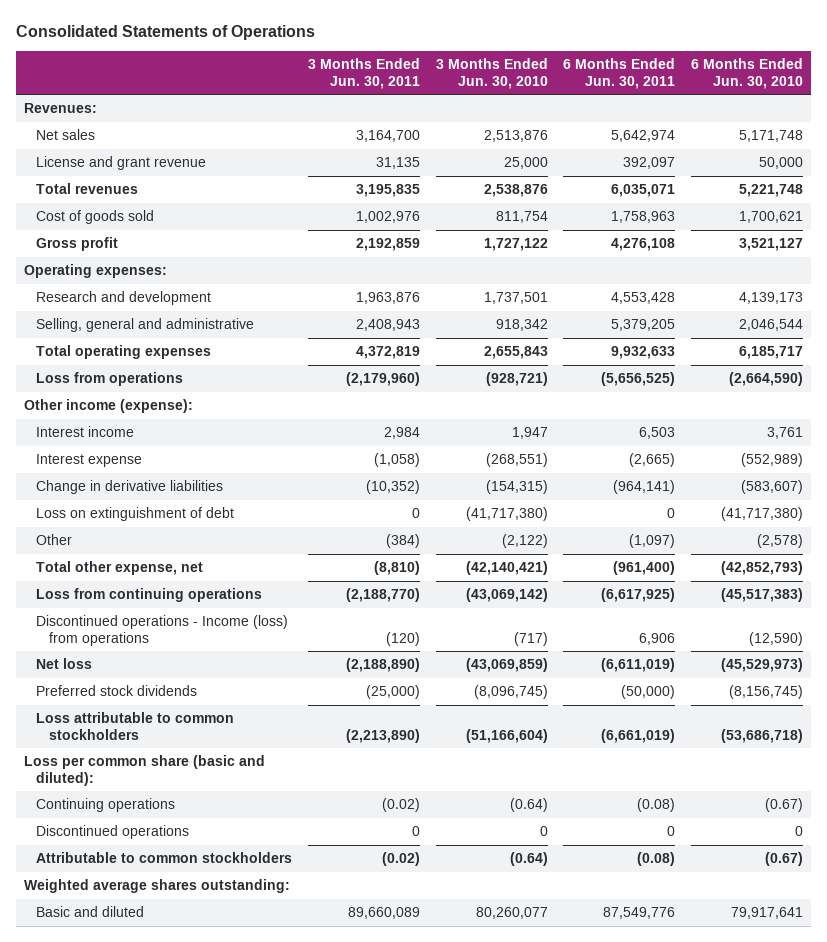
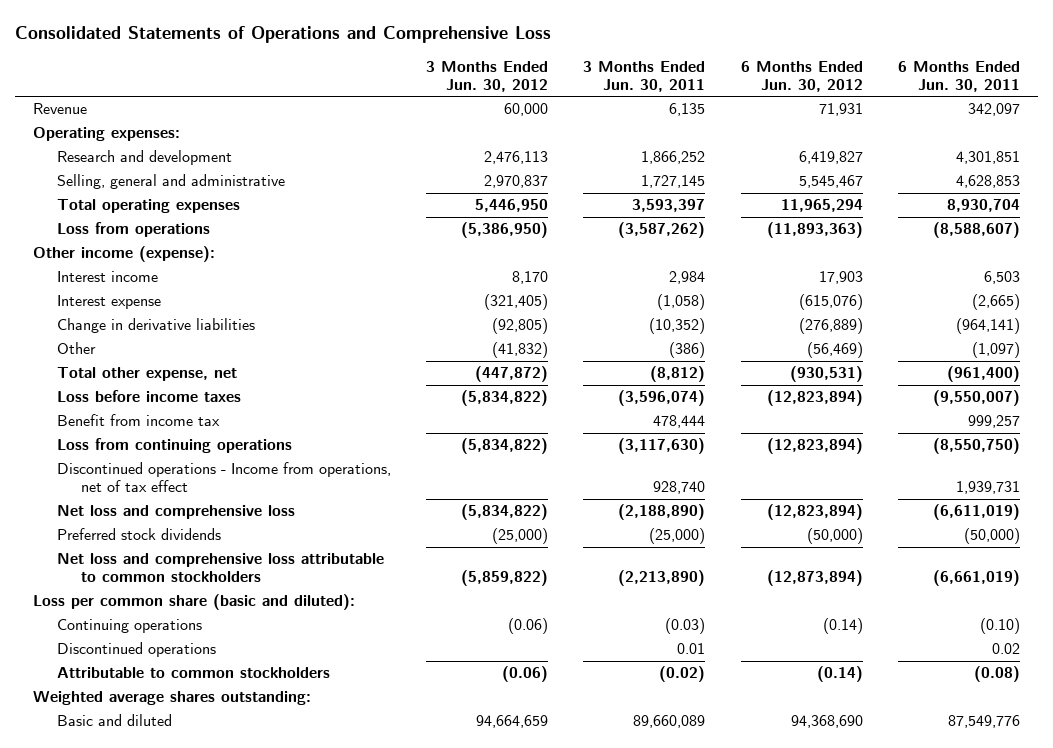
- Consolidated Statements of Operations
+ Consolidated Statements of Operations and Comprehensive Loss
- | 3 Months Ended Jun. 30, 2011 | 3 Months Ended Jun. 30, 2010 | 6 Months Ended Jun. 30, 2011 | 6 Months Ended Jun. 30, 2010
+ | 3 Months Ended Jun. 30, 2012 | 3 Months Ended Jun. 30, 2011 | 6 Months Ended Jun. 30, 2012 | 6 Months Ended Jun. 30, 2011
- Revenues:
- Net sales | 3,164,700 | 2,513,876 | 5,642,974 | 5,171,748
- License and grant revenue | 31,135 | 25,000 | 392,097 | 50,000
- Total revenues | 3,195,835 | 2,538,876 | 6,035,071 | 5,221,748
- Cost of goods sold | 1,002,976 | 811,754 | 1,758,963 | 1,700,621
- Gross profit | 2,192,859 | 1,727,122 | 4,276,108 | 3,521,127
+ Revenue | 60,000 | 6,135 | 71,931 | 342,097
- Research and development | 1,963,876 | 1,737,501 | 4,553,428 | 4,139,173
- Selling, general and administrative | 2,408,943 | 918,342 | 5,379,205 | 2,046,544
- Total operating expenses | 4,372,819 | 2,655,843 | 9,932,633 | 6,185,717
- Loss from operations | (2,179,960) | (928,721) | (5,656,525) | (2,664,590)
+ Research and development | 2,476,113 | 1,866,252 | 6,419,827 | 4,301,851
+ Selling, general and administrative | 2,970,837 | 1,727,145 | 5,545,467 | 4,628,853
+ Total operating expenses | 5,446,950 | 3,593,397 | 11,965,294 | 8,930,704
+ Loss from operations | (5,386,950) | (3,587,262) | (11,893,363) | (8,588,607)
- Loss on extinguishment of debt | 0 | (41,717,380) | 0 | (41,717,380)
- Other | (384) | (2,122) | (1,097) | (2,578)
- Total other expense, net | (8,810) | (42,140,421) | (961,400) | (42,852,793)
- Loss from continuing operations | (2,188,770) | (43,069,142) | (6,617,925) | (45,517,383)
- Discontinued operations - Income (loss) from operations | (120) | (717) | 6,906 | (12,590)
- Net loss | (2,188,890) | (43,069,859) | (6,611,019) | (45,529,973)
+ Other | (41,832) | (386) | (56,469) | (1,097)
+ Total other expense, net | (447,872) | (8,812) | (930,531) | (961,400)
+ Loss before income taxes | (5,834,822) | (3,596,074) | (12,823,894) | (9,550,007)
+ Benefit from income tax | | 478,444 | | 999,257
+ Loss from continuing operations | (5,834,822) | (3,117,630) | (12,823,894) | (8,550,750)
+ Discontinued operations - Income from operations, net of tax effect | | 928,740 | | 1,939,731
+ Net loss and comprehensive loss | (5,834,822) | (2,188,890) | (12,823,894) | (6,611,019)
- Loss attributable to common stockholders | (2,213,890) | (51,166,604) | (6,661,019) | (53,686,718)
+ Net loss and comprehensive loss attributable to common stockholders | (5,859,822) | (2,213,890) | (12,873,894) | (6,661,019)
- Continuing operations | (0.02) | (0.64) | (0.08) | (0.67)
- Discontinued operations | 0 | 0 | 0 | 0
+ Continuing operations | (0.06) | (0.03) | (0.14) | (0.10)
+ Discontinued operations | | 0.01 | | 0.02

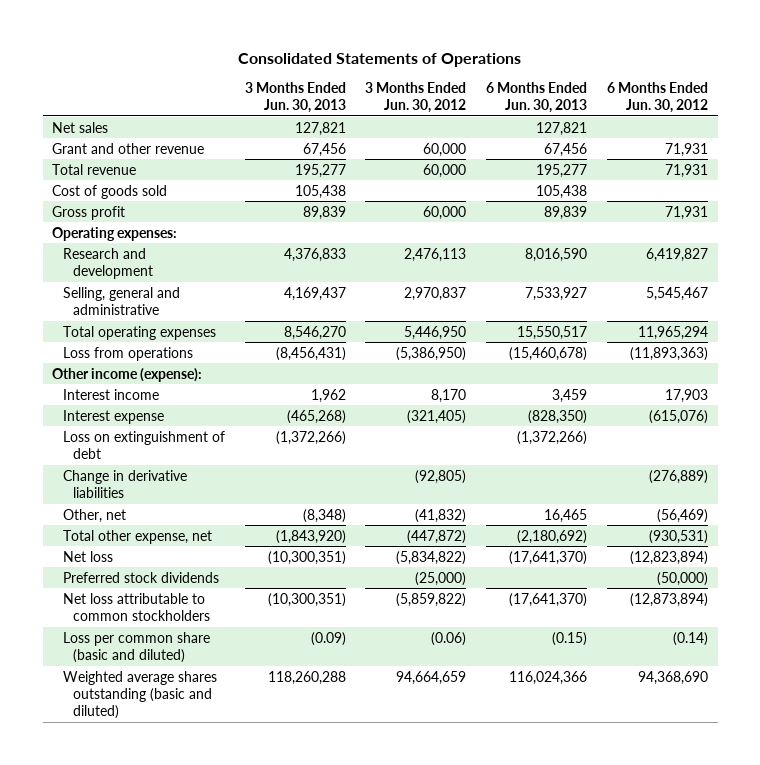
- Consolidated Statements of Operations and Comprehensive Loss
+ Consolidated Statements of Operations
- | 3 Months Ended Jun. 30, 2012 | 3 Months Ended Jun. 30, 2011 | 6 Months Ended Jun. 30, 2012 | 6 Months Ended Jun. 30, 2011
+ | 3 Months Ended Jun. 30, 2013 | 3 Months Ended Jun. 30, 2012 | 6 Months Ended Jun. 30, 2013 | 6 Months Ended Jun. 30, 2012
- Revenue | 60,000 | 6,135 | 71,931 | 342,097
+ Net sales | 127,821 | | 127,821 |
+ Grant and other revenue | 67,456 | 60,000 | 67,456 | 71,931
+ Total revenue | 195,277 | 60,000 | 195,277 | 71,931
+ Cost of goods sold | 105,438 | | 105,438 |
+ Gross profit | 89,839 | 60,000 | 89,839 | 71,931
+ Loss on extinguishment of debt | (1,372,266) | | (1,372,266) |
- Other | (41,832) | (386) | (56,469) | (1,097)
+ Other, net | (8,348) | (41,832) | 16,465 | (56,469)
- Loss before income taxes | (5,834,822) | (3,596,074) | (12,823,894) | (9,550,007)
- Benefit from income tax | | 478,444 | | 999,257
- Loss from continuing operations | (5,834,822) | (3,117,630) | (12,823,894) | (8,550,750)
- Discontinued operations - Income from operations, net of tax effect | | 928,740 | | 1,939,731
- Net loss and comprehensive loss | (5,834,822) | (2,188,890) | (12,823,894) | (6,611,019)
+ Net loss | (10,300,351) | (5,834,822) | (17,641,370) | (12,823,894)
- Net loss and comprehensive loss attributable to common stockholders | (5,859,822) | (2,213,890) | (12,873,894) | (6,661,019)
- Loss per common share (basic and diluted):
- Continuing operations | (0.06) | (0.03) | (0.14) | (0.10)
- Discontinued operations | | 0.01 | | 0.02
- Attributable to common stockholders | (0.06) | (0.02) | (0.14) | (0.08)
- Weighted average shares outstanding:
- Basic and diluted | 94,664,659 | 89,660,089 | 94,368,690 | 87,549,776
+ Net loss attributable to common stockholders | (10,300,351) | (5,859,822) | (17,641,370) | (12,873,894)
+ Loss per common share (basic and diluted) | (0.09) | (0.06) | (0.15) | (0.14)
+ Weighted average shares outstanding (basic and diluted) | 118,260,288 | 94,664,659 | 116,024,366 | 94,368,690

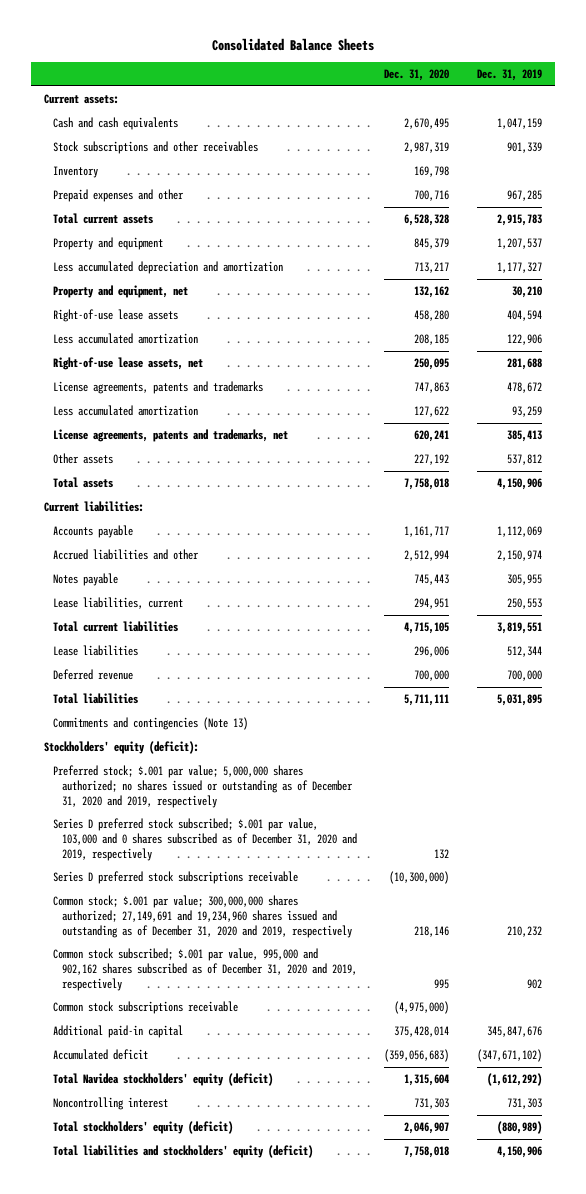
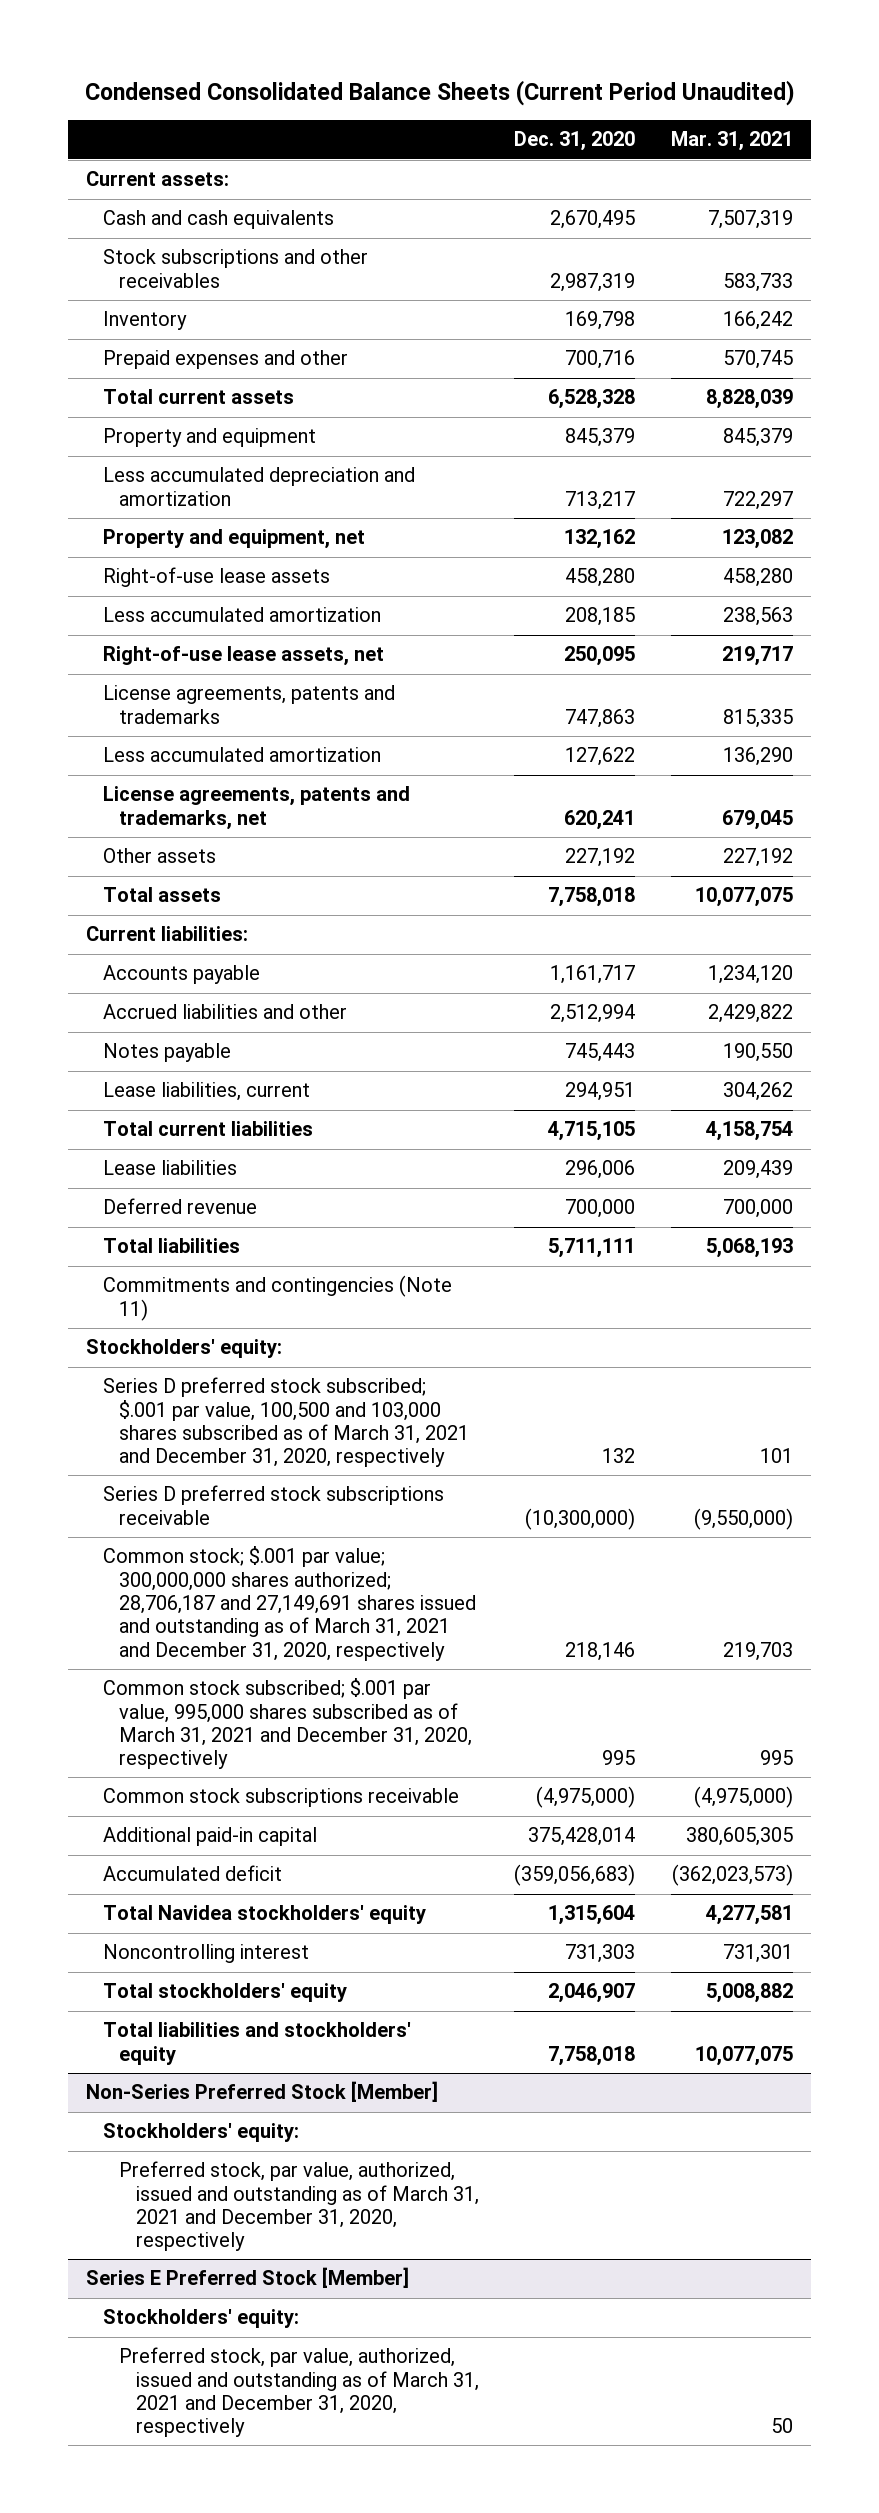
- Consolidated Balance Sheets
+ Condensed Consolidated Balance Sheets (Current Period Unaudited)
- | Dec. 31, 2020 | Dec. 31, 2019
+ | Dec. 31, 2020 | Mar. 31, 2021
- Commitments and contingencies (Note 13)
- Stockholders' equity (deficit):
- Preferred stock; $.001 par value; 5,000,000 shares authorized; no shares issued or outstanding as of December 31, 2020 and 2019, respectively
- Series D preferred stock subscribed; $.001 par value, 103,000 and 0 shares subscribed as of December 31, 2020 and 2019, respectively | 132 |
+ Commitments and contingencies (Note 11)
+ Stockholders' equity:
+ Series D preferred stock subscribed; $.001 par value, 100,500 and 103,000 shares subscribed as of March 31, 2021 and December 31, 2020, respectively | 132 | 101
- Common stock; $.001 par value; 300,000,000 shares authorized; 27,149,691 and 19,234,960 shares issued and outstanding as of December 31, 2020 and 2019, respectively | 218,146 | 210,232
- Common stock subscribed; $.001 par value, 995,000 and 902,162 shares subscribed as of December 31, 2020 and 2019, respectively | 995 | 902
+ Common stock; $.001 par value; 300,000,000 shares authorized; 28,706,187 and 27,149,691 shares issued and outstanding as of March 31, 2021 and December 31, 2020, respectively | 218,146 | 219,703
+ Common stock subscribed; $.001 par value, 995,000 shares subscribed as of March 31, 2021 and December 31, 2020, respectively | 995 | 995
- Total Navidea stockholders' equity (deficit) | 1,315,604 | (1,612,292)
+ Total Navidea stockholders' equity | 1,315,604 | 4,277,581
- Total stockholders' equity (deficit) | 2,046,907 | (880,989)
- Total liabilities and stockholders' equity (deficit) | 7,758,018 | 4,150,906
+ Total stockholders' equity | 2,046,907 | 5,008,882
+ Total liabilities and stockholders' equity | 7,758,018 | 10,077,075
+ Non-Series Preferred Stock [Member]
+ Stockholders' equity:
+ Preferred stock, par value, authorized, issued and outstanding as of March 31, 2021 and December 31, 2020, respectively
+ Series E Preferred Stock [Member]
+ Stockholders' equity:
+ Preferred stock, par value, authorized, issued and outstanding as of March 31, 2021 and December 31, 2020, respectively | | 50

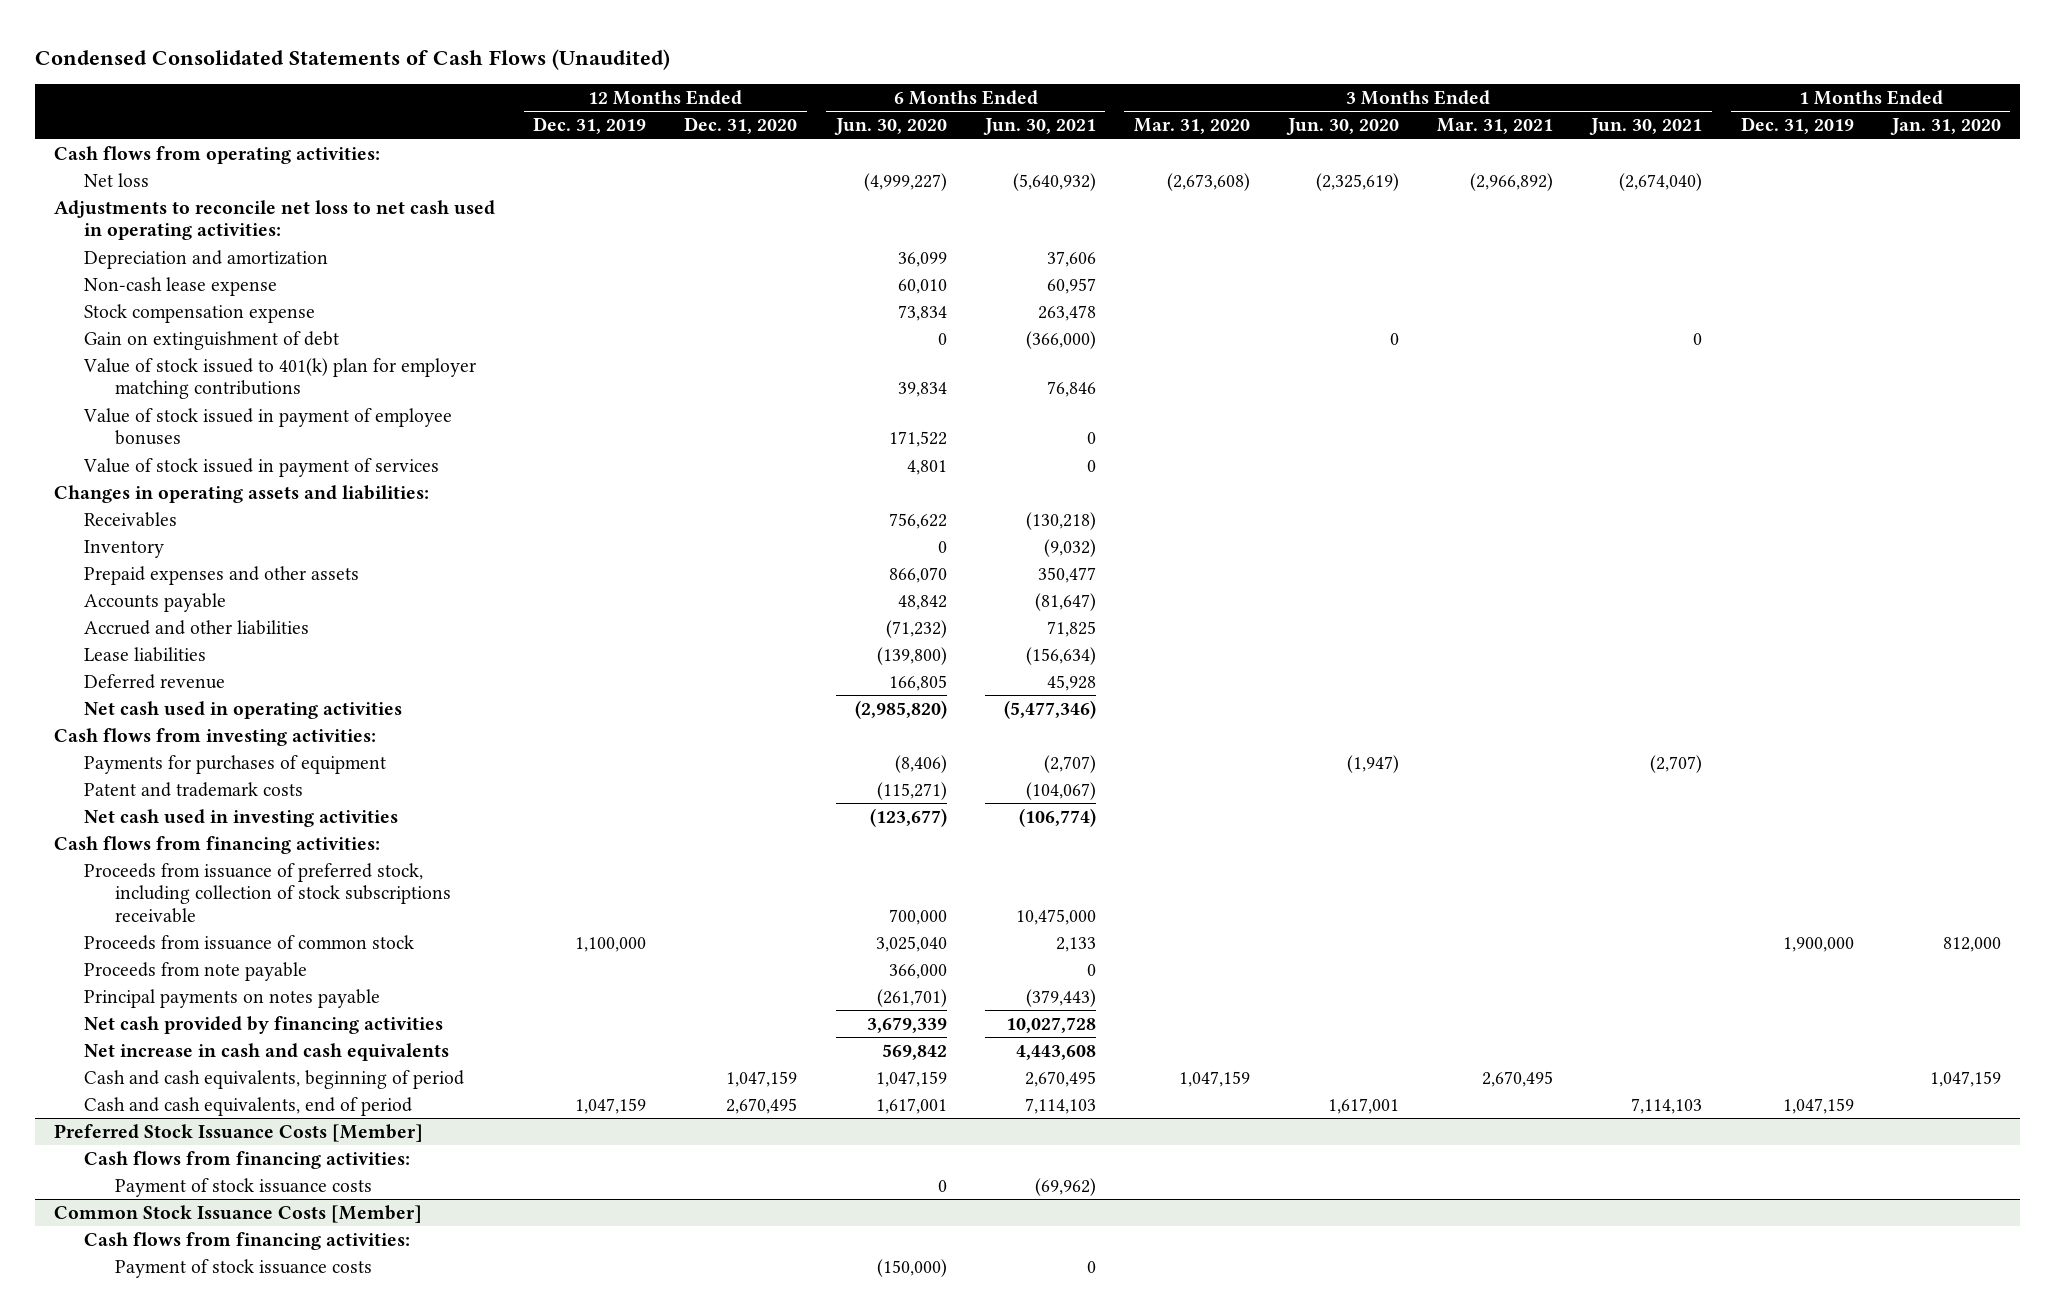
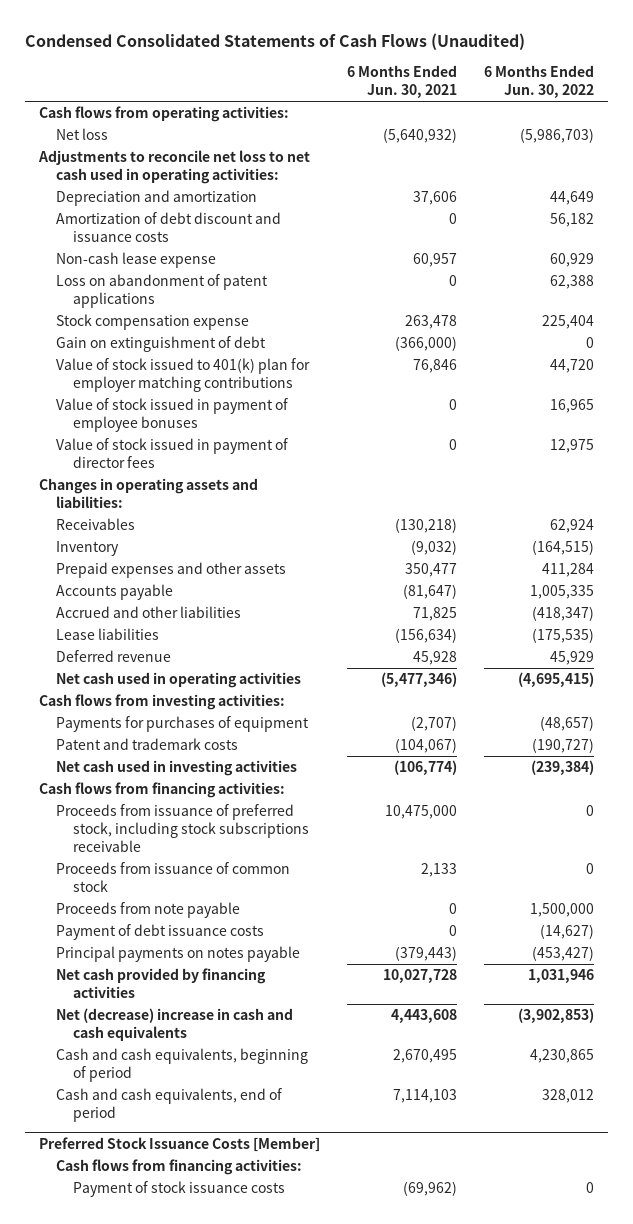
- | 12 Months Ended Dec. 31, 2019 | 12 Months Ended Dec. 31, 2020 | 6 Months Ended Jun. 30, 2020 | 6 Months Ended Jun. 30, 2021 | 3 Months Ended Mar. 31, 2020 | 3 Months Ended Jun. 30, 2020 | 3 Months Ended Mar. 31, 2021 | 3 Months Ended Jun. 30, 2021 | 1 Months Ended Dec. 31, 2019 | 1 Months Ended Jan. 31, 2020
+ | 6 Months Ended Jun. 30, 2021 | 6 Months Ended Jun. 30, 2022
+ Amortization of debt discount and issuance costs | 0 | 56,182
+ Loss on abandonment of patent applications | 0 | 62,388
- Value of stock issued in payment of services | | | 4,801 | 0 | | | | | |
+ Value of stock issued in payment of director fees | 0 | 12,975
- Proceeds from issuance of preferred stock, including collection of stock subscriptions receivable | | | 700,000 | 10,475,000 | | | | | |
+ Proceeds from issuance of preferred stock, including stock subscriptions receivable | 10,475,000 | 0
+ Payment of debt issuance costs | 0 | (14,627)
- Net increase in cash and cash equivalents | | | 569,842 | 4,443,608 | | | | | |
+ Net (decrease) increase in cash and cash equivalents | 4,443,608 | (3,902,853)
- Common Stock Issuance Costs [Member]
- Cash flows from financing activities:
- Payment of stock issuance costs | | | (150,000) | 0 | | | | | |

